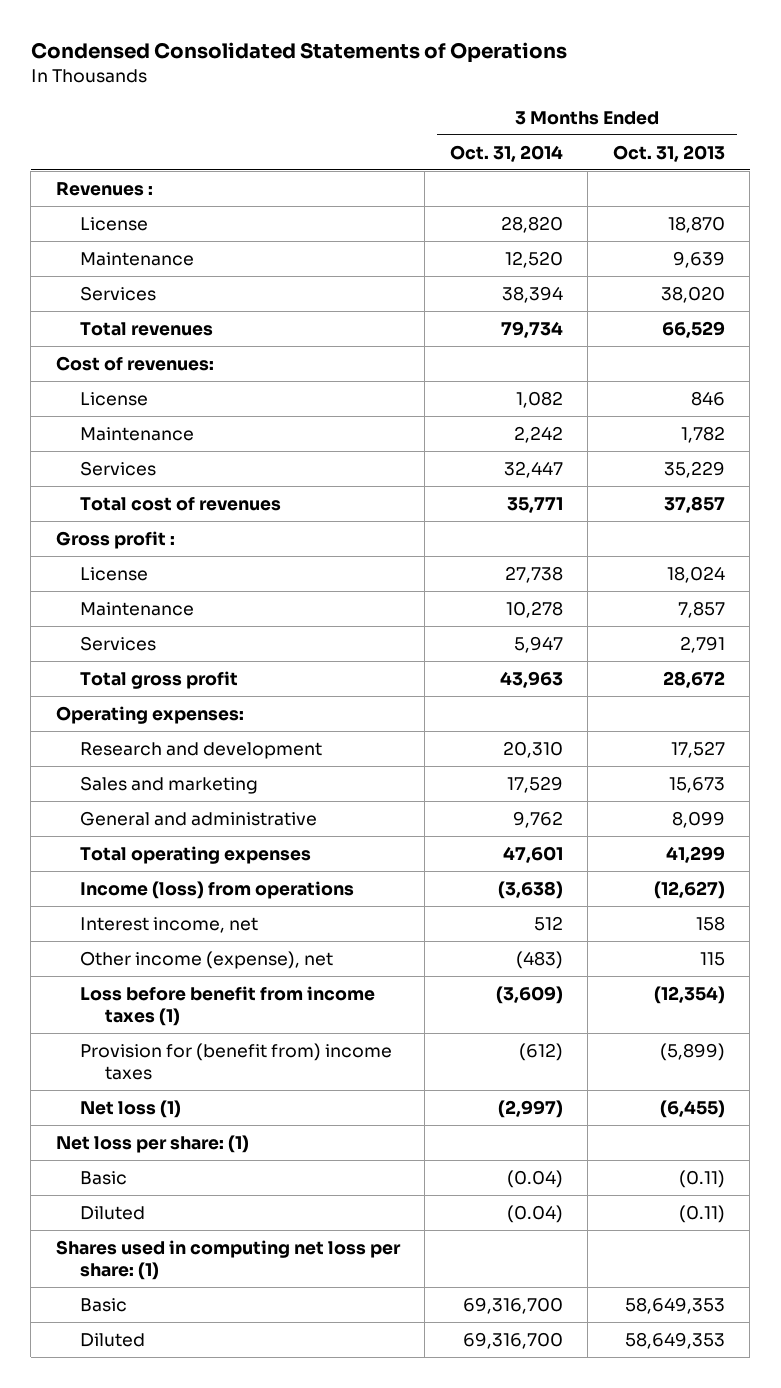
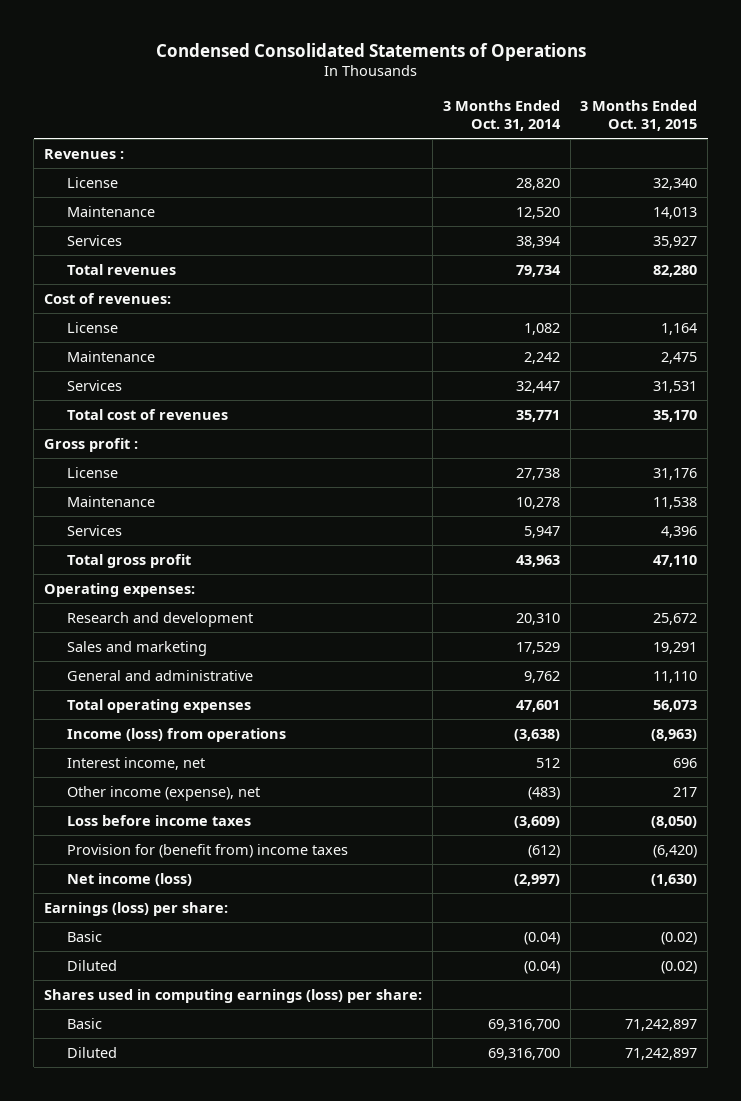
- | 3 Months Ended Oct. 31, 2014 | 3 Months Ended Oct. 31, 2013
+ | 3 Months Ended Oct. 31, 2014 | 3 Months Ended Oct. 31, 2015
- Loss before benefit from income taxes (1) | (3,609) | (12,354)
+ Loss before income taxes | (3,609) | (8,050)
- Net loss (1) | (2,997) | (6,455)
- Net loss per share: (1)
+ Net income (loss) | (2,997) | (1,630)
+ Earnings (loss) per share:
- Shares used in computing net loss per share: (1)
+ Shares used in computing earnings (loss) per share:

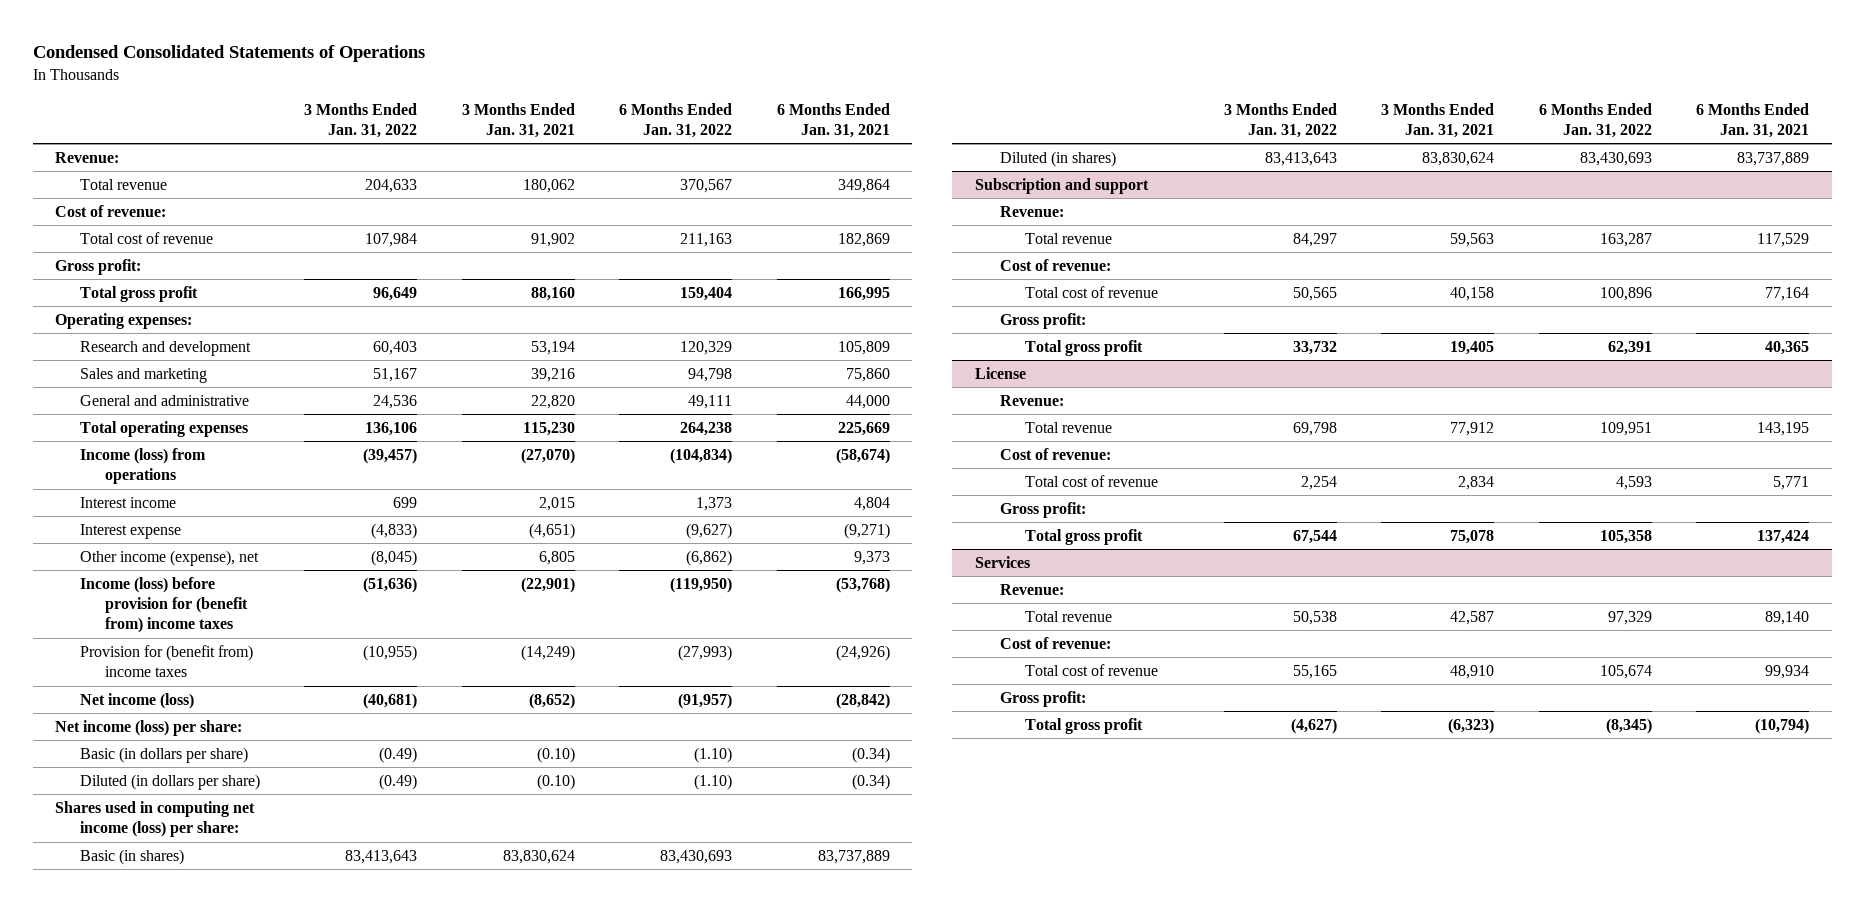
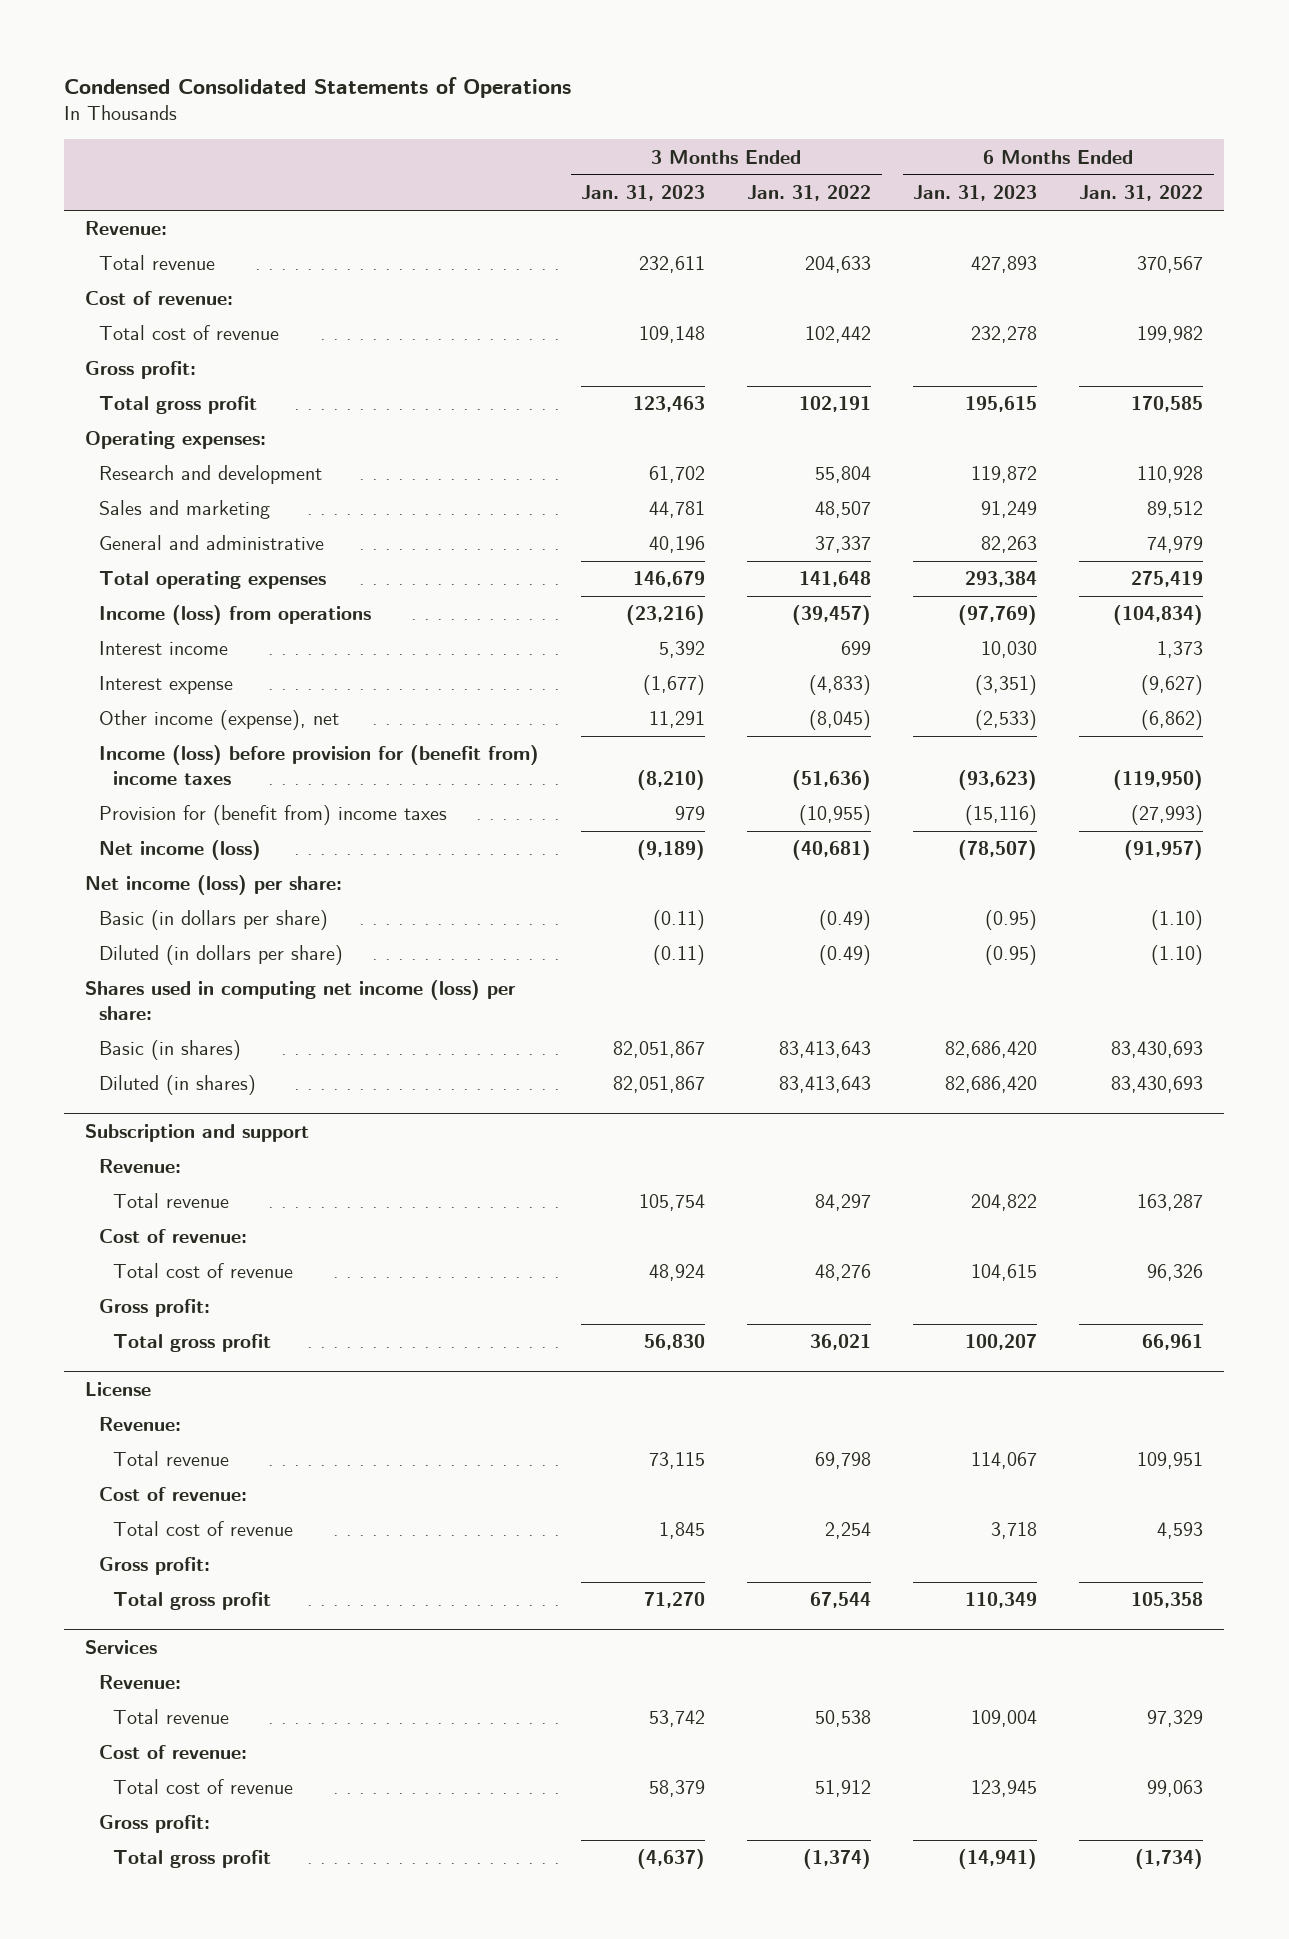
- | 3 Months Ended Jan. 31, 2022 | 3 Months Ended Jan. 31, 2021 | 6 Months Ended Jan. 31, 2022 | 6 Months Ended Jan. 31, 2021
+ | 3 Months Ended Jan. 31, 2023 | 3 Months Ended Jan. 31, 2022 | 6 Months Ended Jan. 31, 2023 | 6 Months Ended Jan. 31, 2022
- Total cost of revenue | 107,984 | 91,902 | 211,163 | 182,869
+ Total cost of revenue | 109,148 | 102,442 | 232,278 | 199,982
- Total gross profit | 96,649 | 88,160 | 159,404 | 166,995
+ Total gross profit | 123,463 | 102,191 | 195,615 | 170,585
- Research and development | 60,403 | 53,194 | 120,329 | 105,809
- Sales and marketing | 51,167 | 39,216 | 94,798 | 75,860
- General and administrative | 24,536 | 22,820 | 49,111 | 44,000
- Total operating expenses | 136,106 | 115,230 | 264,238 | 225,669
+ Research and development | 61,702 | 55,804 | 119,872 | 110,928
+ Sales and marketing | 44,781 | 48,507 | 91,249 | 89,512
+ General and administrative | 40,196 | 37,337 | 82,263 | 74,979
+ Total operating expenses | 146,679 | 141,648 | 293,384 | 275,419
@ Subscription and support
- Total cost of revenue | 50,565 | 40,158 | 100,896 | 77,164
+ Total cost of revenue | 48,924 | 48,276 | 104,615 | 96,326
- Total gross profit | 33,732 | 19,405 | 62,391 | 40,365
+ Total gross profit | 56,830 | 36,021 | 100,207 | 66,961
@ Services
- Total cost of revenue | 55,165 | 48,910 | 105,674 | 99,934
+ Total cost of revenue | 58,379 | 51,912 | 123,945 | 99,063
- Total gross profit | (4,627) | (6,323) | (8,345) | (10,794)
+ Total gross profit | (4,637) | (1,374) | (14,941) | (1,734)

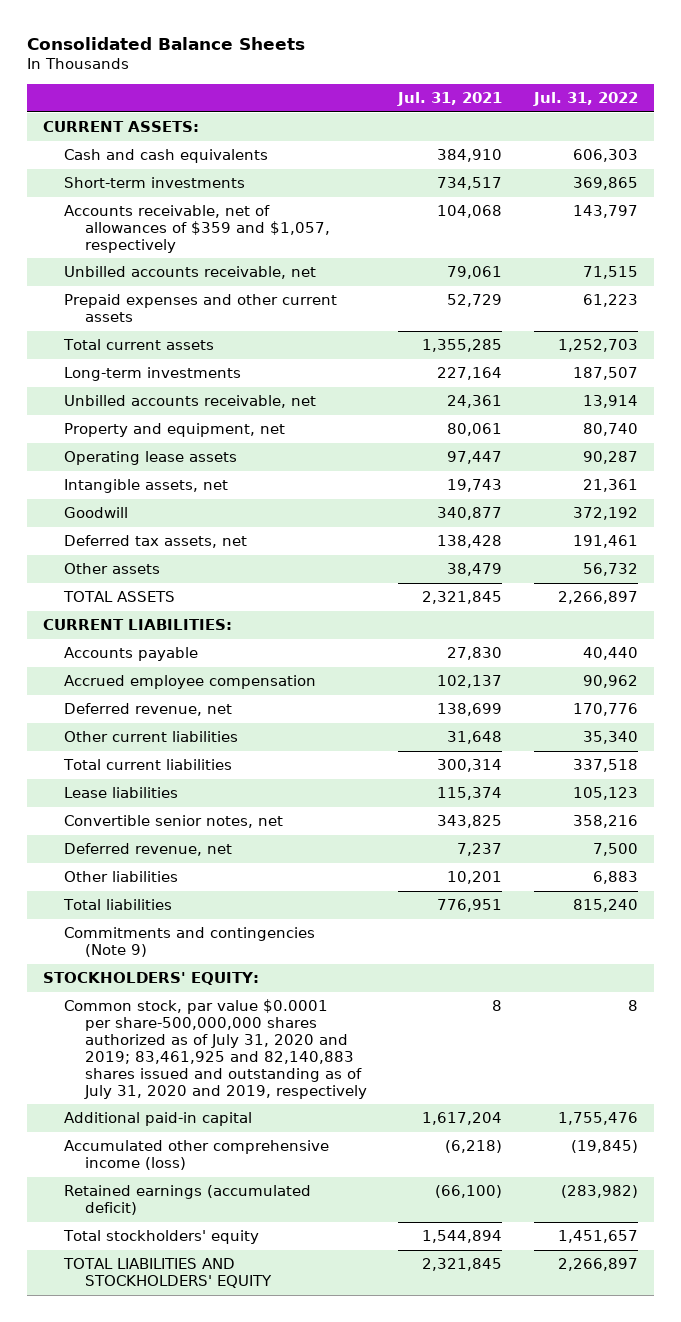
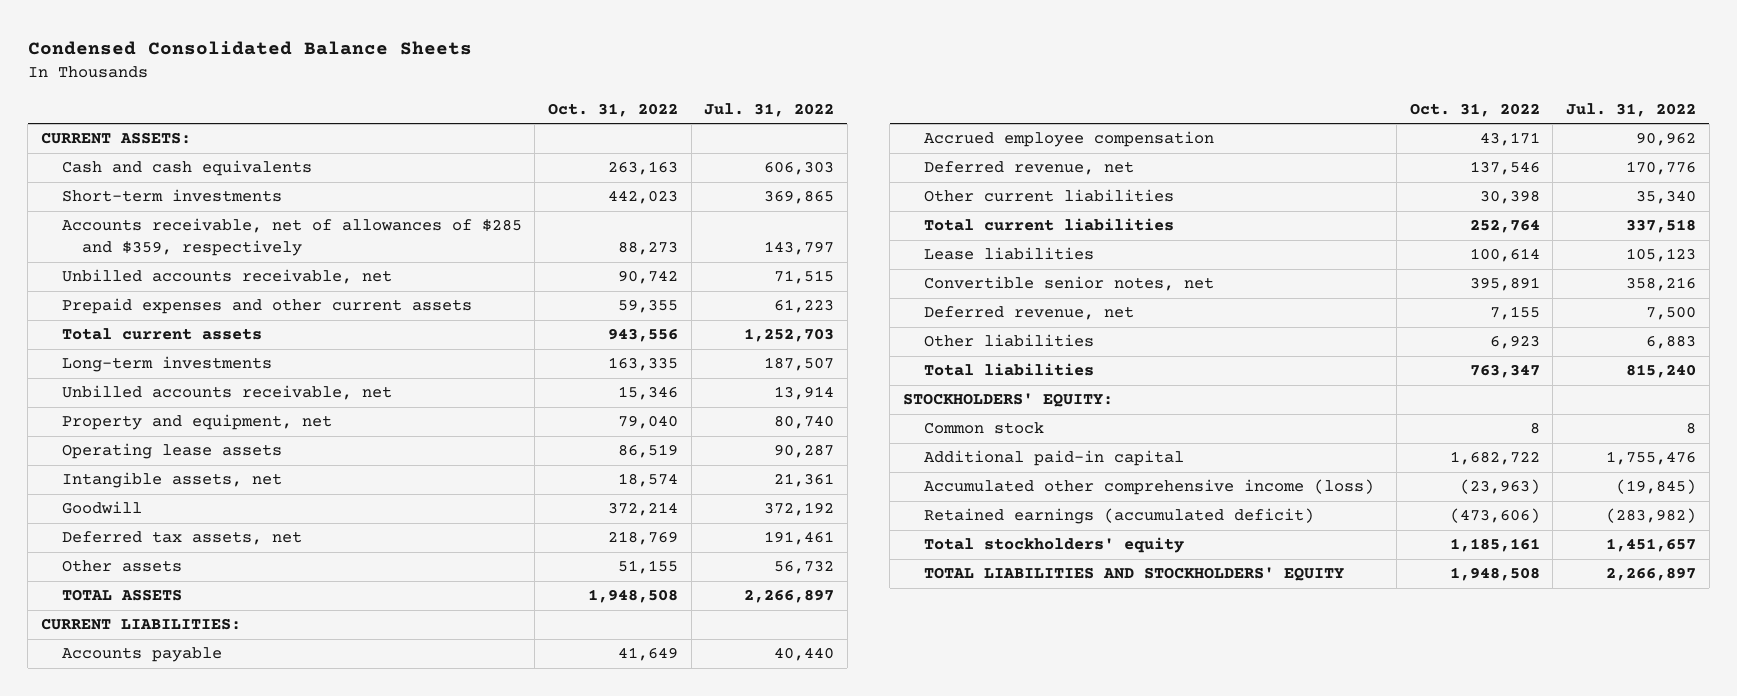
- Consolidated Balance Sheets
+ Condensed Consolidated Balance Sheets
- | Jul. 31, 2021 | Jul. 31, 2022
+ | Oct. 31, 2022 | Jul. 31, 2022
- Accounts receivable, net of allowances of $359 and $1,057, respectively | 104,068 | 143,797
+ Accounts receivable, net of allowances of $285 and $359, respectively | 88,273 | 143,797
- Commitments and contingencies (Note 9)
- Common stock, par value $0.0001 per share-500,000,000 shares authorized as of July 31, 2020 and 2019; 83,461,925 and 82,140,883 shares issued and outstanding as of July 31, 2020 and 2019, respectively | 8 | 8
+ Common stock | 8 | 8

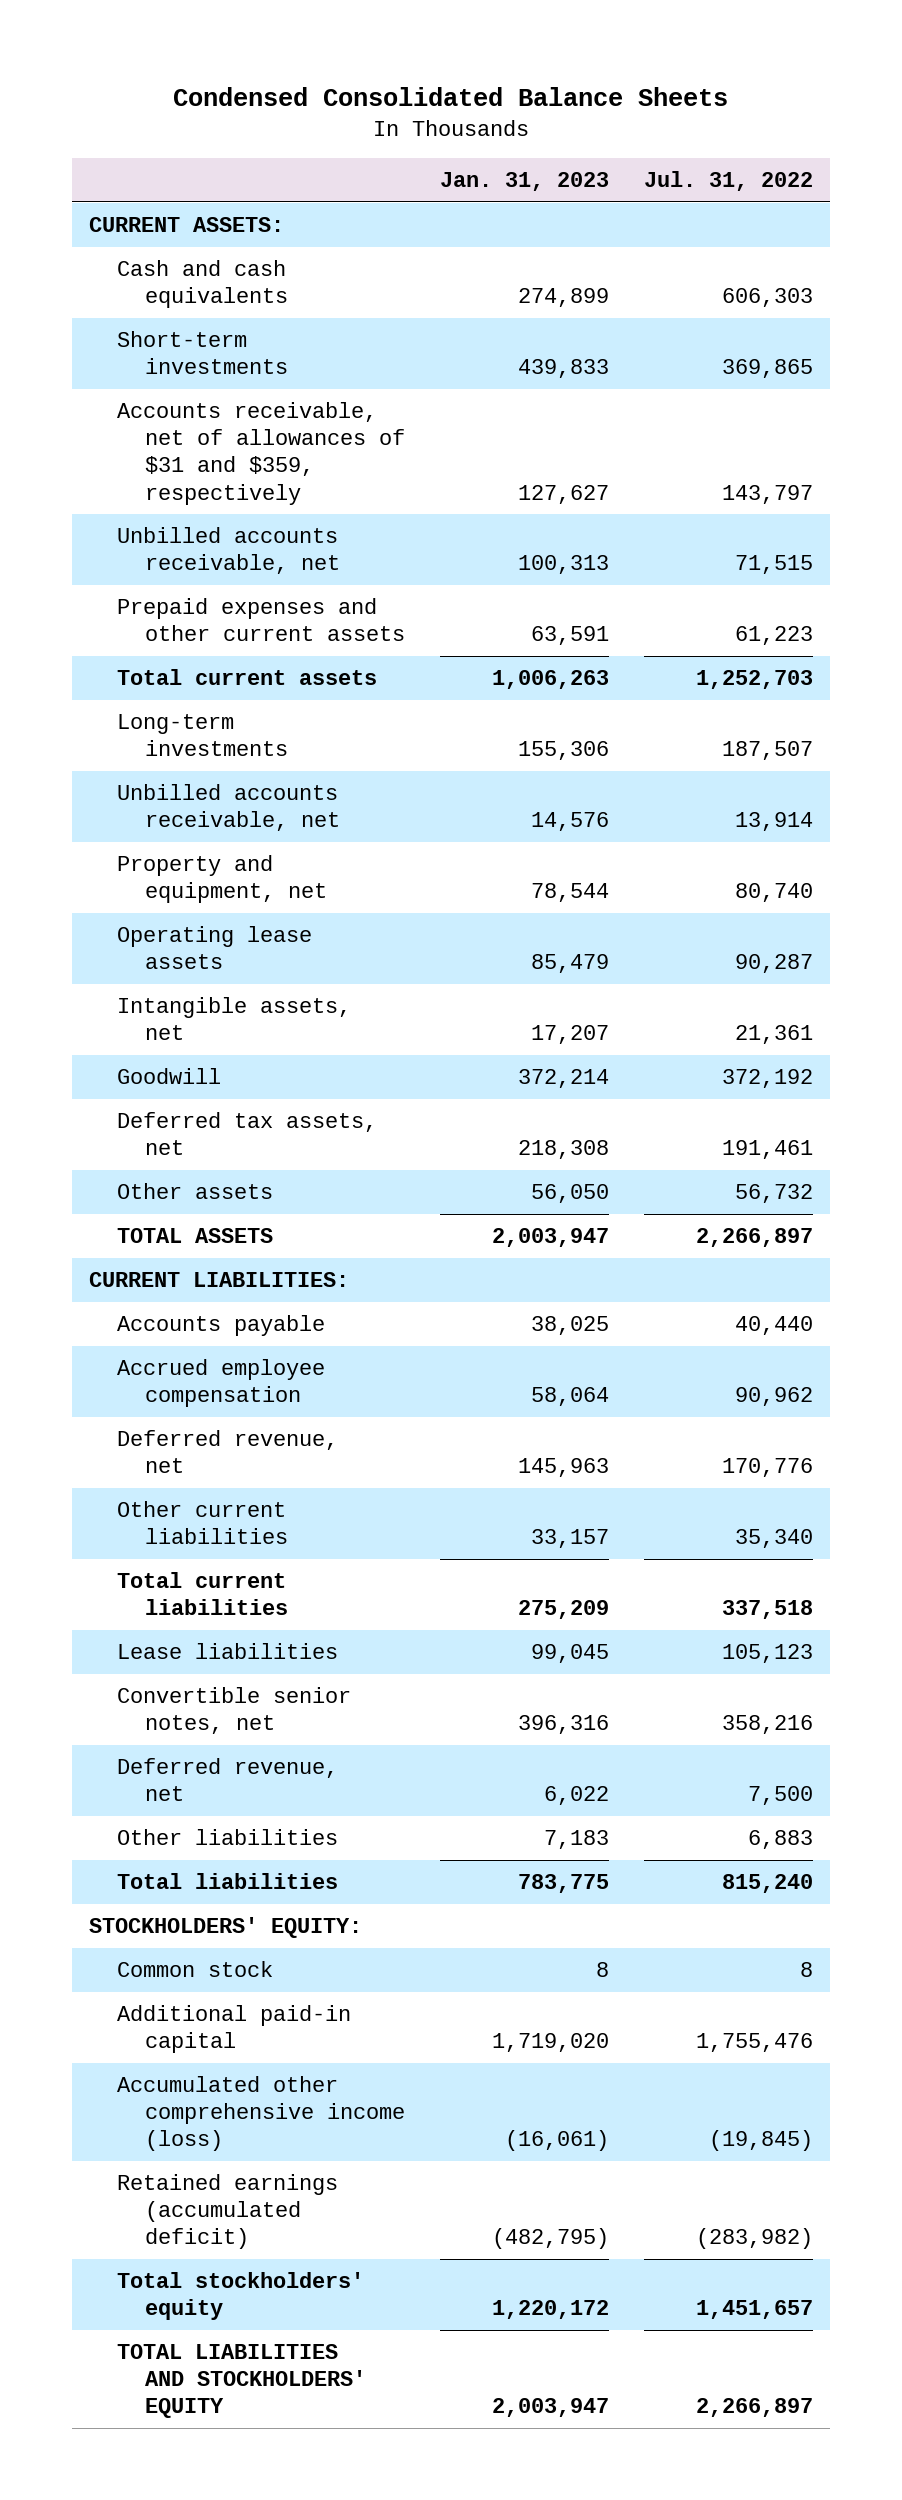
- | Oct. 31, 2022 | Jul. 31, 2022
+ | Jan. 31, 2023 | Jul. 31, 2022
- Accounts receivable, net of allowances of $285 and $359, respectively | 88,273 | 143,797
+ Accounts receivable, net of allowances of $31 and $359, respectively | 127,627 | 143,797

